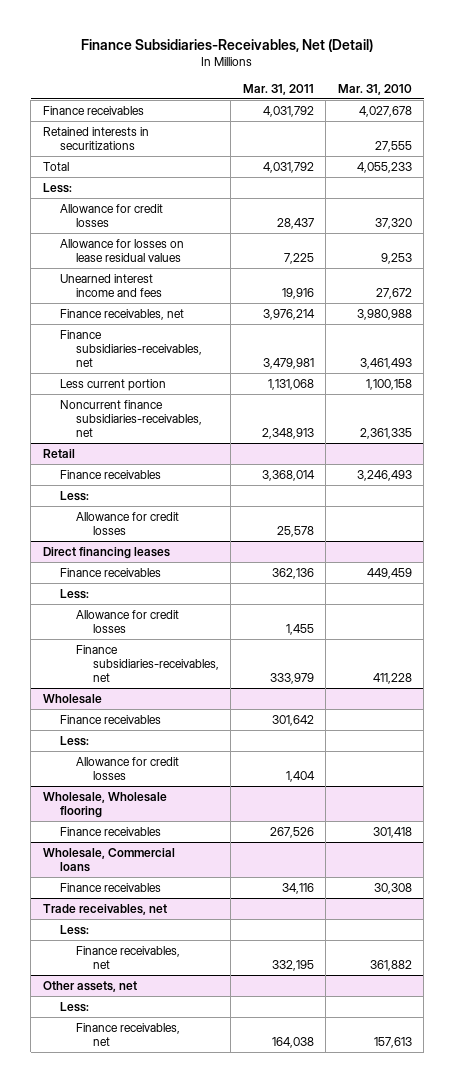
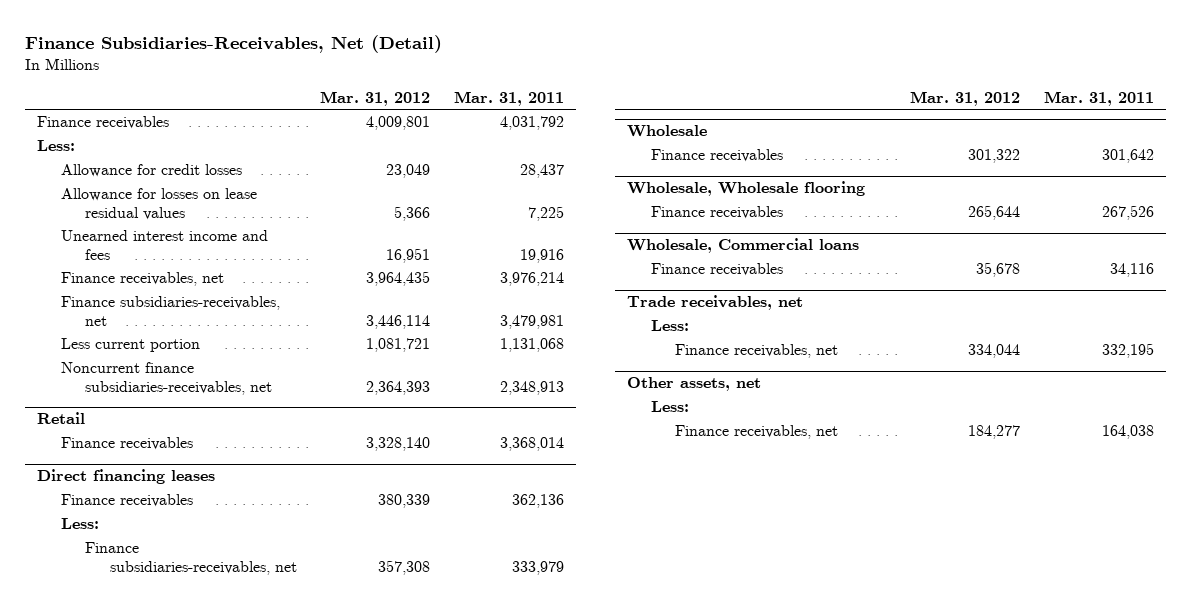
- | Mar. 31, 2011 | Mar. 31, 2010
+ | Mar. 31, 2012 | Mar. 31, 2011
- Retained interests in securitizations | | 27,555
- Total | 4,031,792 | 4,055,233
@ Retail
- Less:
- Allowance for credit losses | 25,578 |
@ Direct financing leases
- Allowance for credit losses | 1,455 |
@ Wholesale
- Less:
- Allowance for credit losses | 1,404 |

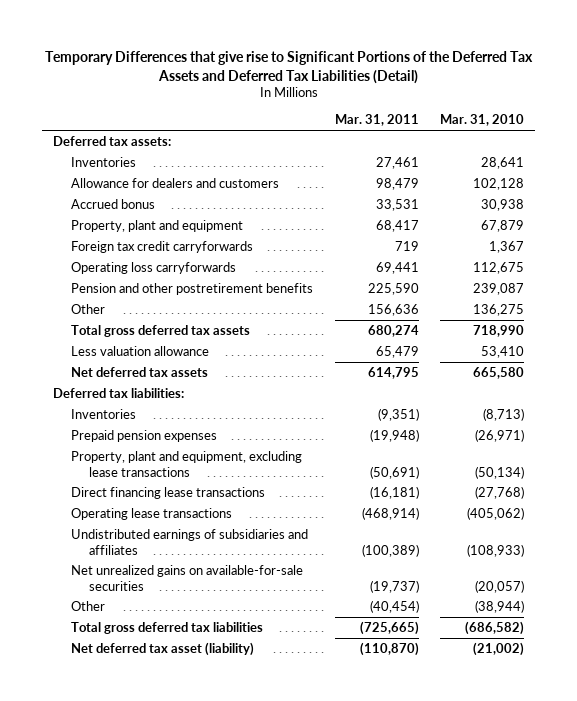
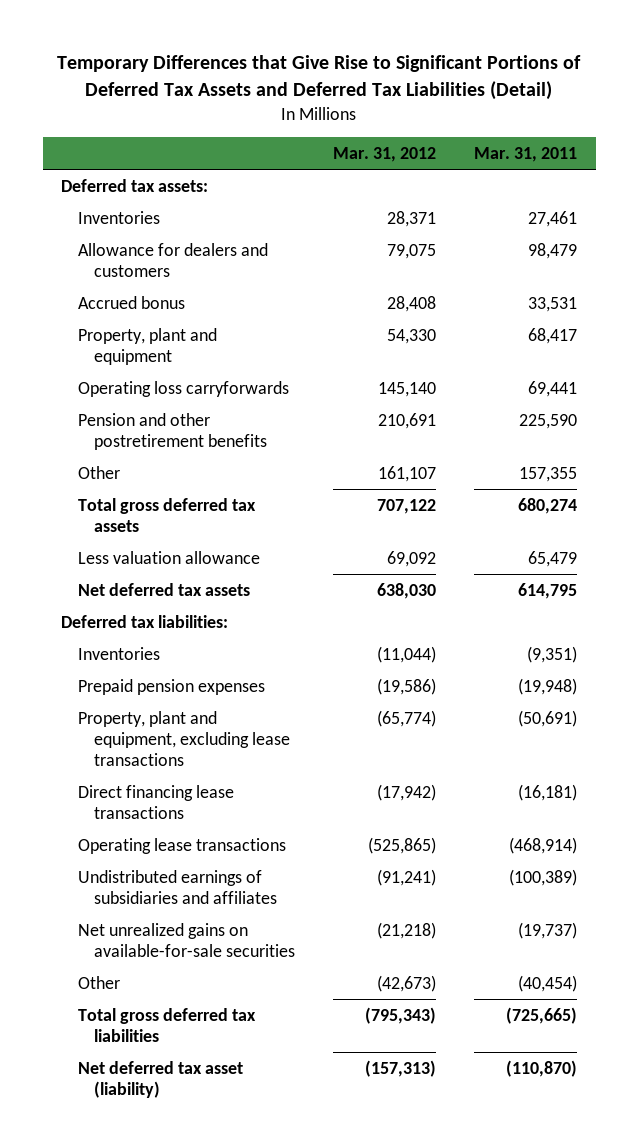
- Temporary Differences that give rise to Significant Portions of the Deferred Tax Assets and Deferred Tax Liabilities (Detail)
+ Temporary Differences that Give Rise to Significant Portions of Deferred Tax Assets and Deferred Tax Liabilities (Detail)
- | Mar. 31, 2011 | Mar. 31, 2010
+ | Mar. 31, 2012 | Mar. 31, 2011
- Foreign tax credit carryforwards | 719 | 1,367
- Other | 156,636 | 136,275
+ Other | 161,107 | 157,355

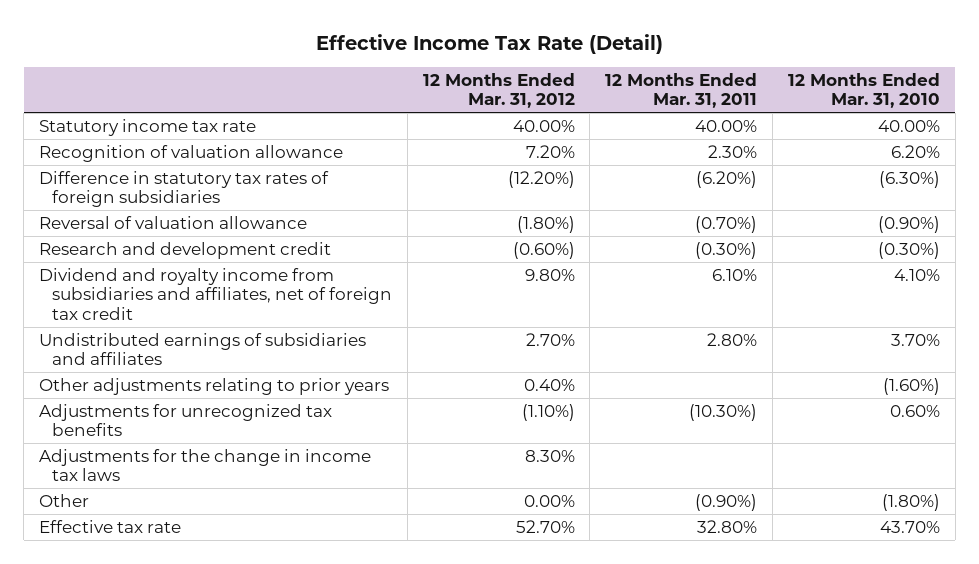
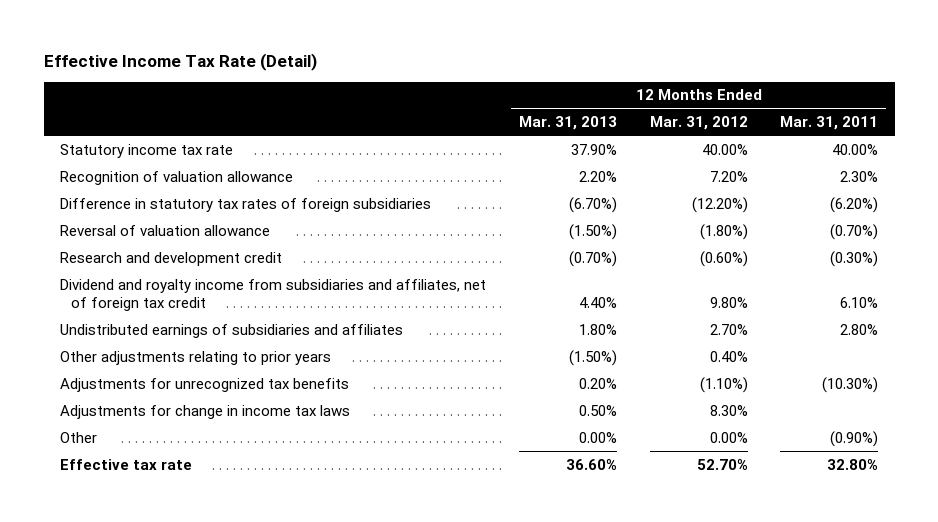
- | 12 Months Ended Mar. 31, 2012 | 12 Months Ended Mar. 31, 2011 | 12 Months Ended Mar. 31, 2010
+ | 12 Months Ended Mar. 31, 2013 | 12 Months Ended Mar. 31, 2012 | 12 Months Ended Mar. 31, 2011
- Adjustments for the change in income tax laws | 8.30% | |
+ Adjustments for change in income tax laws | 0.50% | 8.30% |

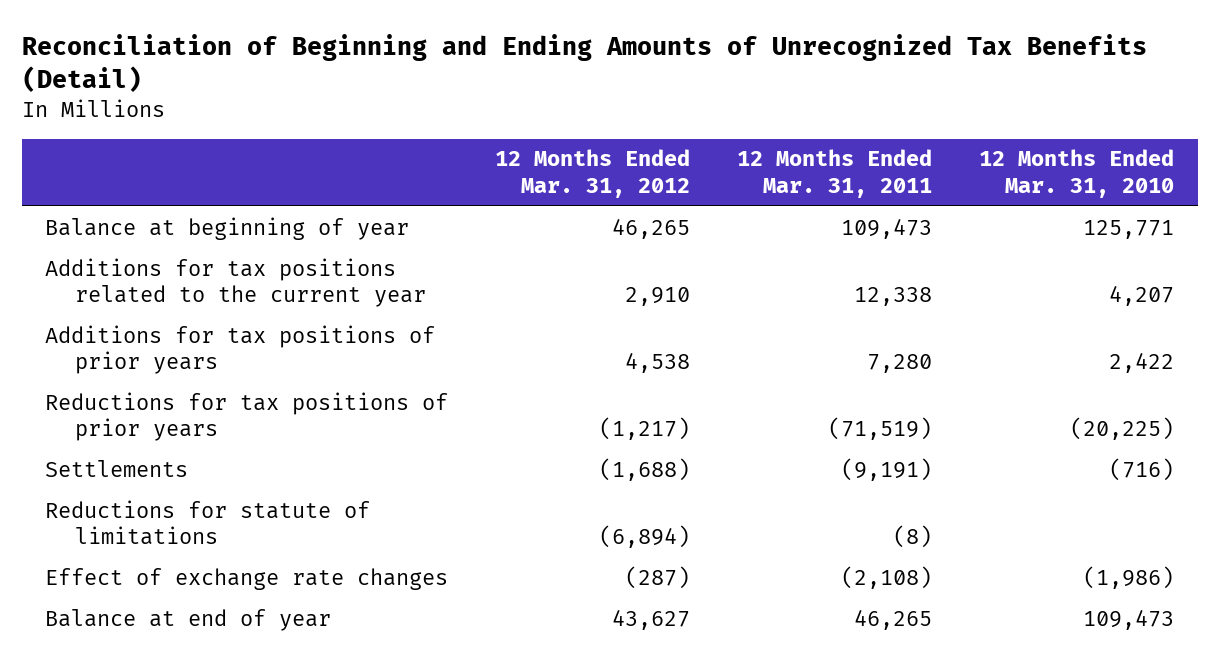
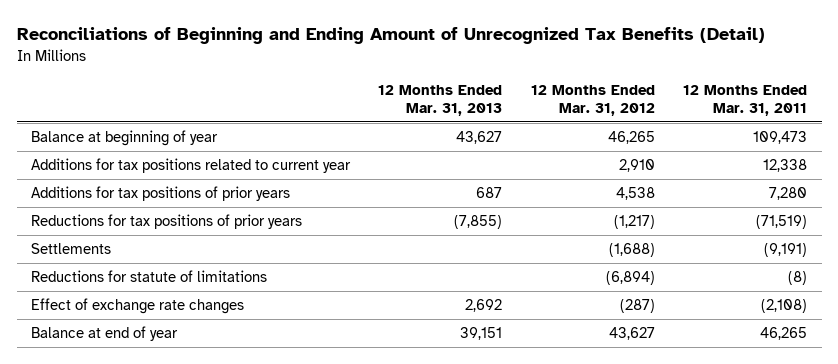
- Reconciliation of Beginning and Ending Amounts of Unrecognized Tax Benefits (Detail)
+ Reconciliations of Beginning and Ending Amount of Unrecognized Tax Benefits (Detail)
- | 12 Months Ended Mar. 31, 2012 | 12 Months Ended Mar. 31, 2011 | 12 Months Ended Mar. 31, 2010
+ | 12 Months Ended Mar. 31, 2013 | 12 Months Ended Mar. 31, 2012 | 12 Months Ended Mar. 31, 2011
- Additions for tax positions related to the current year | 2,910 | 12,338 | 4,207
+ Additions for tax positions related to current year | | 2,910 | 12,338

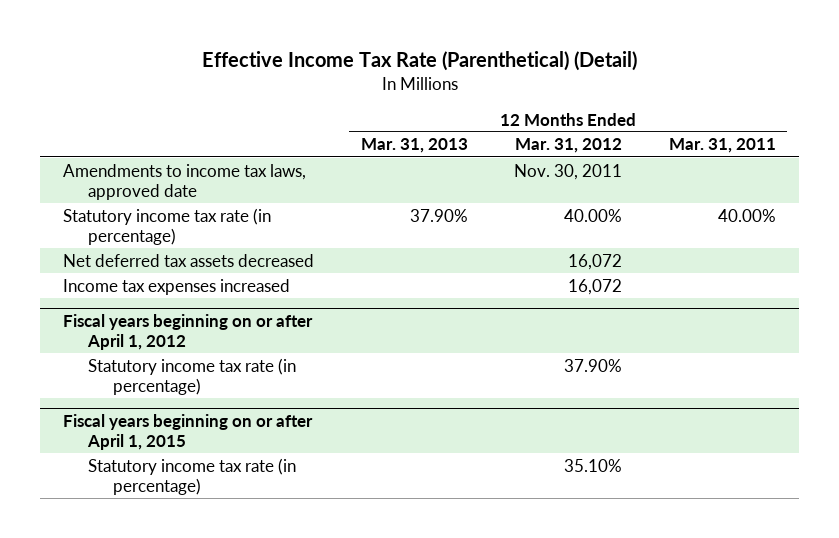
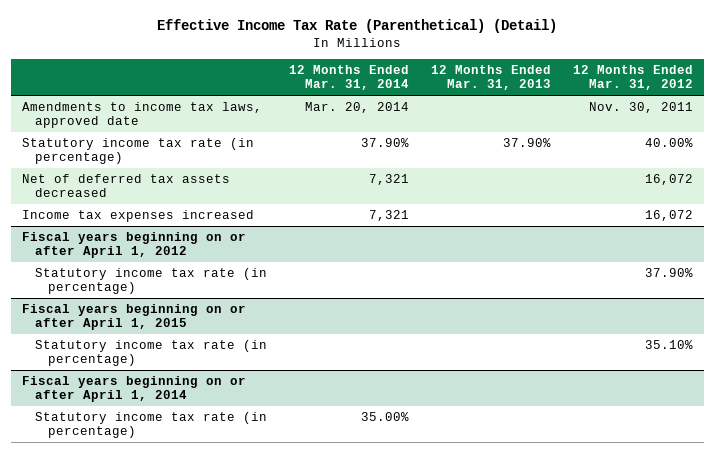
- | 12 Months Ended Mar. 31, 2013 | 12 Months Ended Mar. 31, 2012 | 12 Months Ended Mar. 31, 2011
+ | 12 Months Ended Mar. 31, 2014 | 12 Months Ended Mar. 31, 2013 | 12 Months Ended Mar. 31, 2012
- Net deferred tax assets decreased | | 16,072 |
+ Net of deferred tax assets decreased | 7,321 | | 16,072
+ Fiscal years beginning on or after April 1, 2014
+ Statutory income tax rate (in percentage) | 35.00% | |

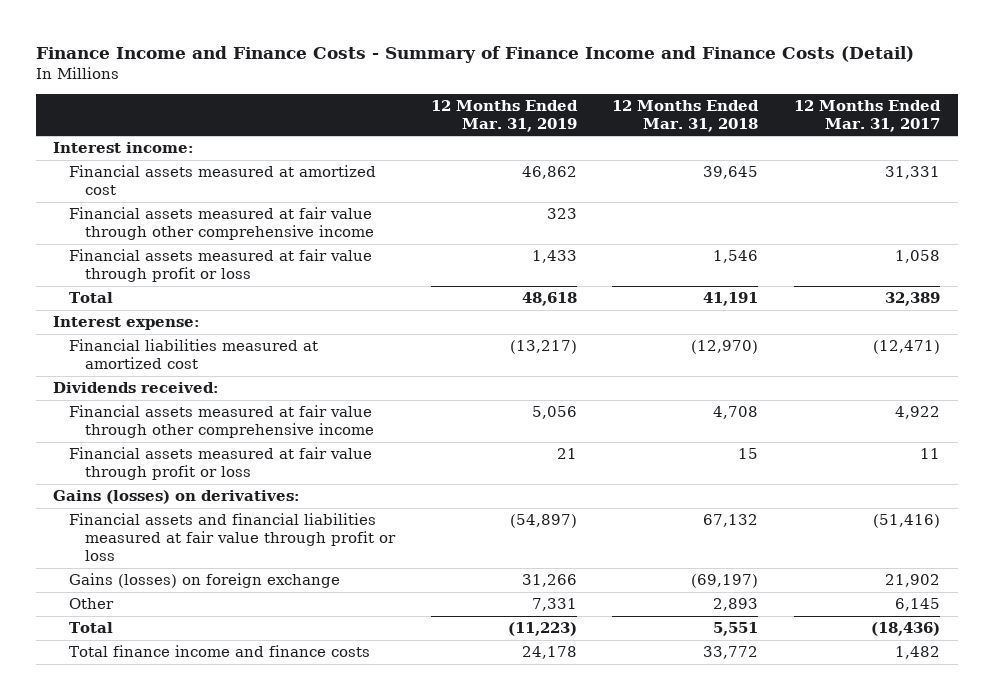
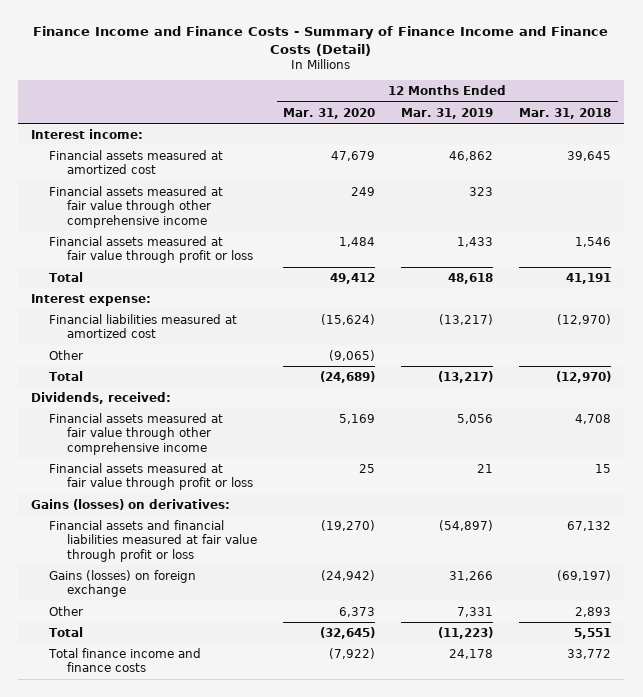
- | 12 Months Ended Mar. 31, 2019 | 12 Months Ended Mar. 31, 2018 | 12 Months Ended Mar. 31, 2017
+ | 12 Months Ended Mar. 31, 2020 | 12 Months Ended Mar. 31, 2019 | 12 Months Ended Mar. 31, 2018
- Dividends received:
+ Other | (9,065) | |
+ Total | (24,689) | (13,217) | (12,970)
+ Dividends, received:

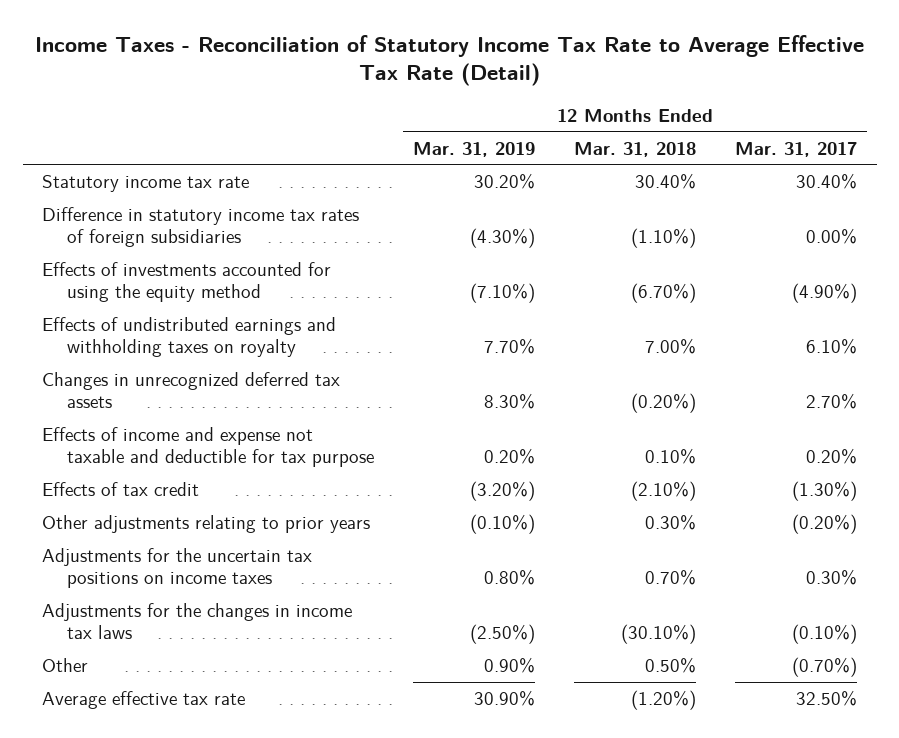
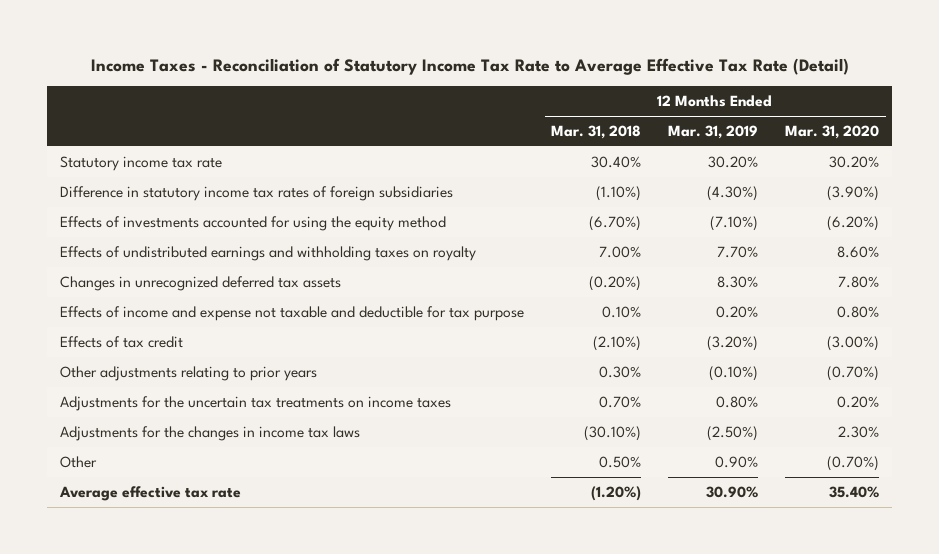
- | 12 Months Ended Mar. 31, 2019 | 12 Months Ended Mar. 31, 2018 | 12 Months Ended Mar. 31, 2017
+ | 12 Months Ended Mar. 31, 2018 | 12 Months Ended Mar. 31, 2019 | 12 Months Ended Mar. 31, 2020
- Adjustments for the uncertain tax positions on income taxes | 0.80% | 0.70% | 0.30%
+ Adjustments for the uncertain tax treatments on income taxes | 0.70% | 0.80% | 0.20%

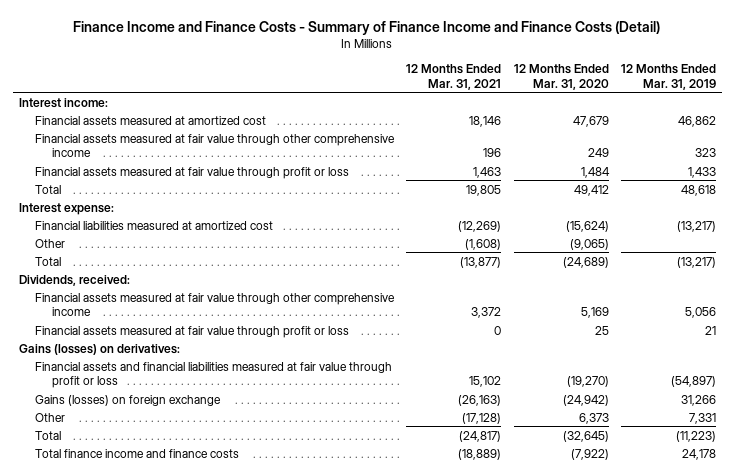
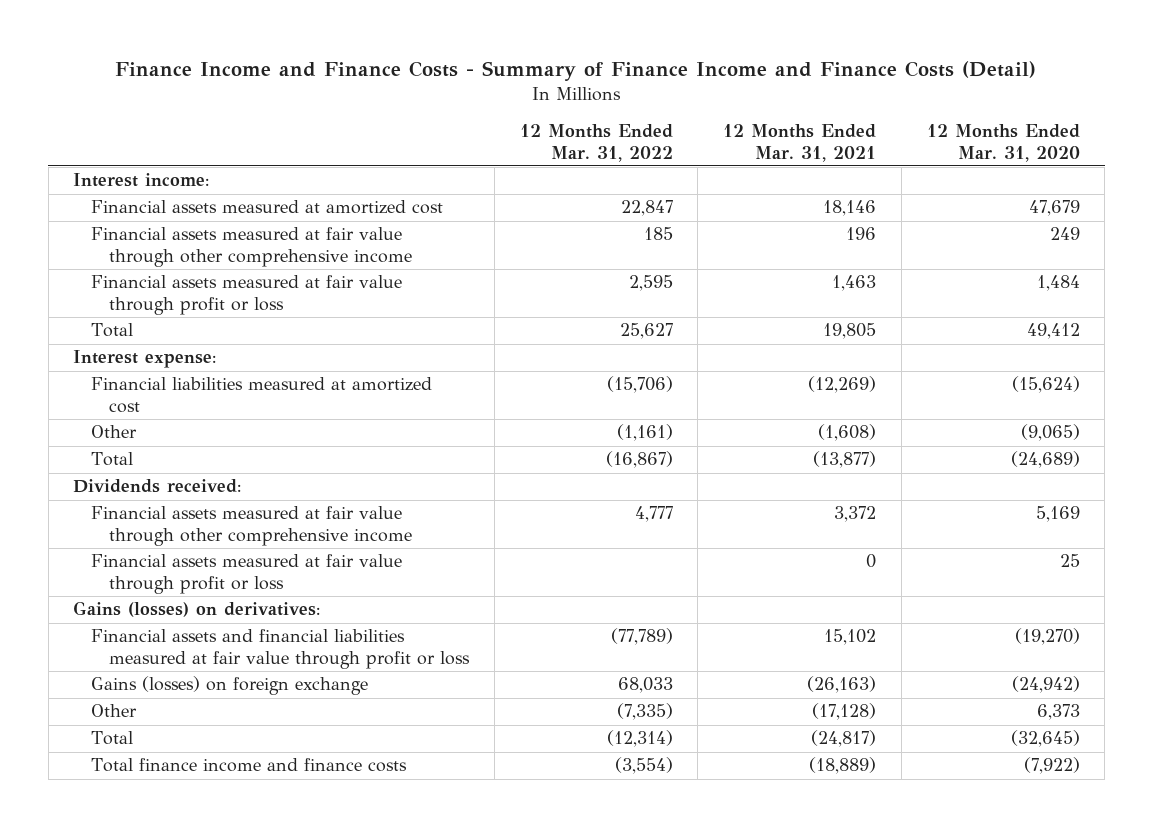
- | 12 Months Ended Mar. 31, 2021 | 12 Months Ended Mar. 31, 2020 | 12 Months Ended Mar. 31, 2019
+ | 12 Months Ended Mar. 31, 2022 | 12 Months Ended Mar. 31, 2021 | 12 Months Ended Mar. 31, 2020
- Dividends, received:
+ Dividends received:

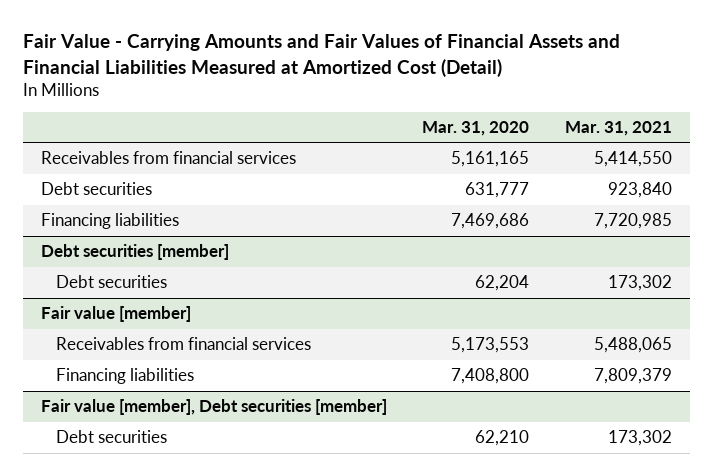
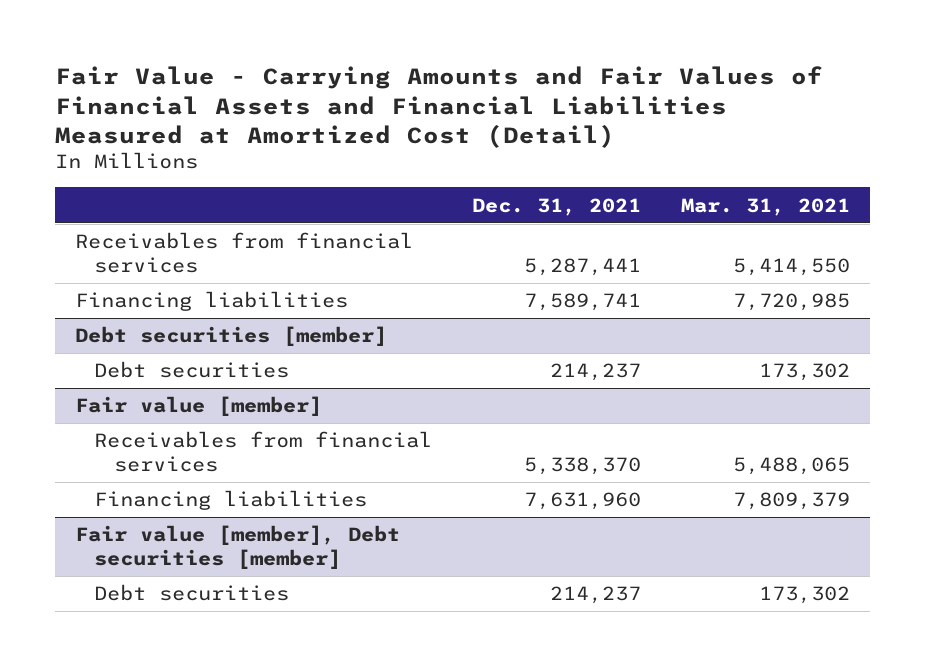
- | Mar. 31, 2020 | Mar. 31, 2021
+ | Dec. 31, 2021 | Mar. 31, 2021
- Debt securities | 631,777 | 923,840

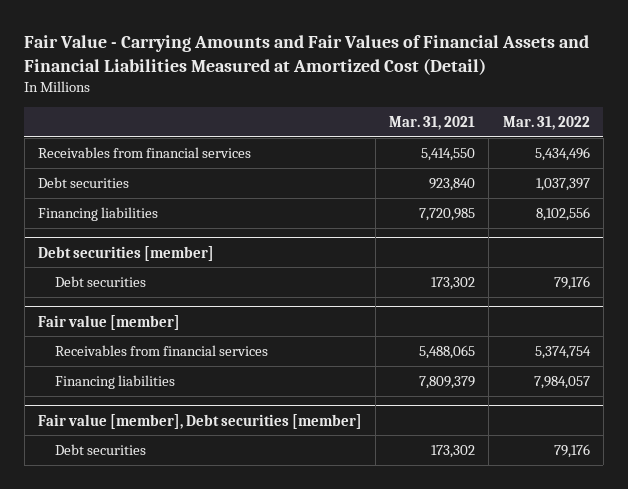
- | Dec. 31, 2021 | Mar. 31, 2021
+ | Mar. 31, 2021 | Mar. 31, 2022
+ Debt securities | 923,840 | 1,037,397

